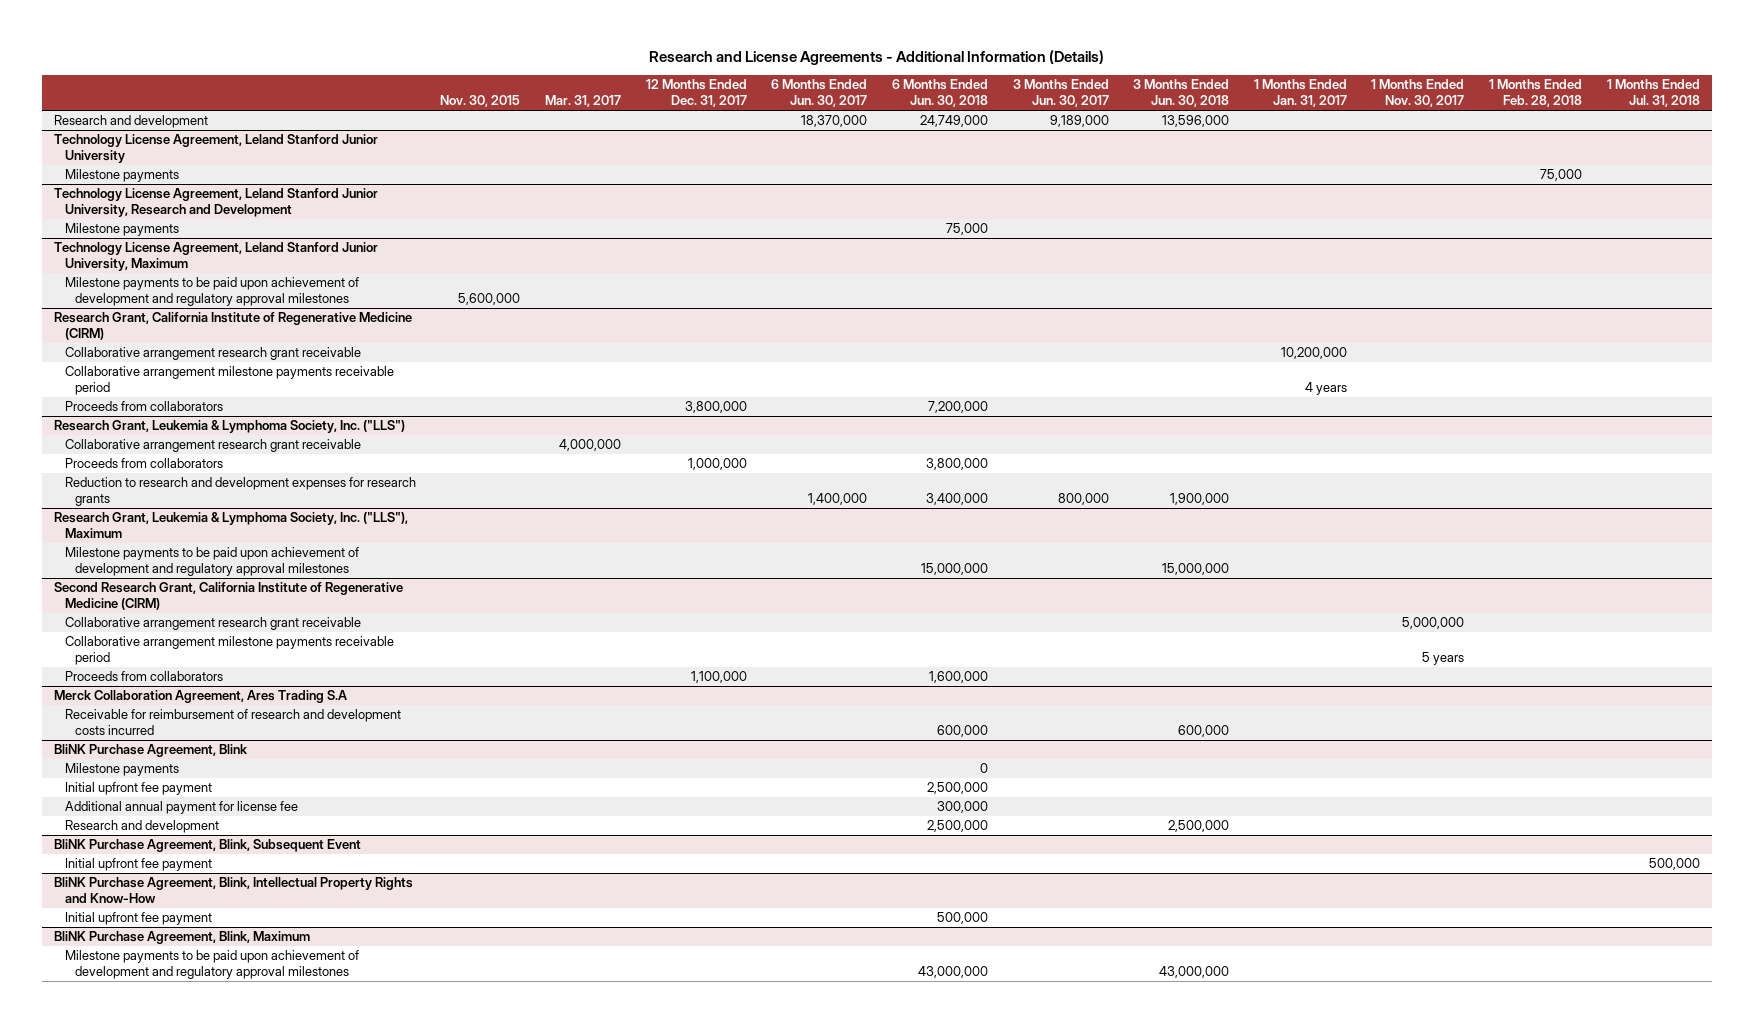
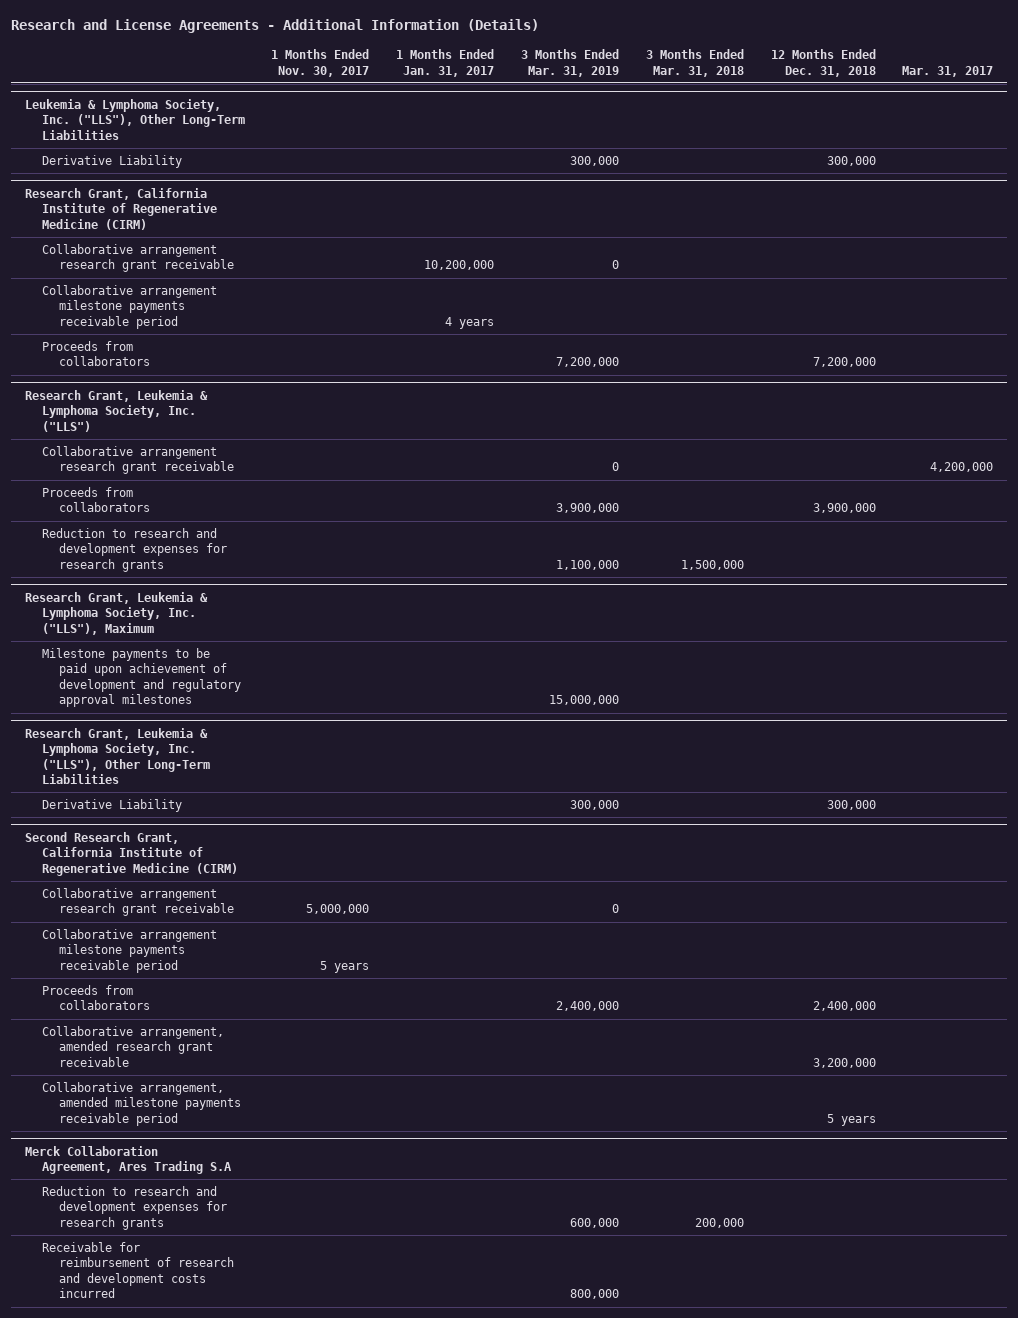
- | Nov. 30, 2015 | Mar. 31, 2017 | 12 Months Ended Dec. 31, 2017 | 6 Months Ended Jun. 30, 2017 | 6 Months Ended Jun. 30, 2018 | 3 Months Ended Jun. 30, 2017 | 3 Months Ended Jun. 30, 2018 | 1 Months Ended Jan. 31, 2017 | 1 Months Ended Nov. 30, 2017 | 1 Months Ended Feb. 28, 2018 | 1 Months Ended Jul. 31, 2018
+ | 1 Months Ended Nov. 30, 2017 | 1 Months Ended Jan. 31, 2017 | 3 Months Ended Mar. 31, 2019 | 3 Months Ended Mar. 31, 2018 | 12 Months Ended Dec. 31, 2018 | Mar. 31, 2017
- Research and development | | | | 18,370,000 | 24,749,000 | 9,189,000 | 13,596,000 | | | |
- Technology License Agreement, Leland Stanford Junior University
- Milestone payments | | | | | | | | | | 75,000 |
- Technology License Agreement, Leland Stanford Junior University, Research and Development
- Milestone payments | | | | | 75,000 | | | | | |
- Technology License Agreement, Leland Stanford Junior University, Maximum
- Milestone payments to be paid upon achievement of development and regulatory approval milestones | 5,600,000 | | | | | | | | | |
+ Leukemia & Lymphoma Society, Inc. ("LLS"), Other Long-Term Liabilities
+ Derivative Liability | | | 300,000 | | 300,000 |
@ Research Grant, Leukemia & Lymphoma Society, Inc. ("LLS")
- Collaborative arrangement research grant receivable | | 4,000,000 | | | | | | | | |
+ Collaborative arrangement research grant receivable | | | 0 | | | 4,200,000
+ Research Grant, Leukemia & Lymphoma Society, Inc. ("LLS"), Other Long-Term Liabilities
+ Derivative Liability | | | 300,000 | | 300,000 |
@ Second Research Grant, California Institute of Regenerative Medicine (CIRM)
+ Collaborative arrangement, amended research grant receivable | | | | | 3,200,000 |
+ Collaborative arrangement, amended milestone payments receivable period | | | | | 5 years |
@ Merck Collaboration Agreement, Ares Trading S.A
+ Reduction to research and development expenses for research grants | | | 600,000 | 200,000 | |
- BliNK Purchase Agreement, Blink
- Milestone payments | | | | | 0 | | | | | |
- Initial upfront fee payment | | | | | 2,500,000 | | | | | |
- Additional annual payment for license fee | | | | | 300,000 | | | | | |
- Research and development | | | | | 2,500,000 | | 2,500,000 | | | |
- BliNK Purchase Agreement, Blink, Subsequent Event
- Initial upfront fee payment | | | | | | | | | | | 500,000
- BliNK Purchase Agreement, Blink, Intellectual Property Rights and Know-How
- Initial upfront fee payment | | | | | 500,000 | | | | | |
- BliNK Purchase Agreement, Blink, Maximum
- Milestone payments to be paid upon achievement of development and regulatory approval milestones | | | | | 43,000,000 | | 43,000,000 | | | |

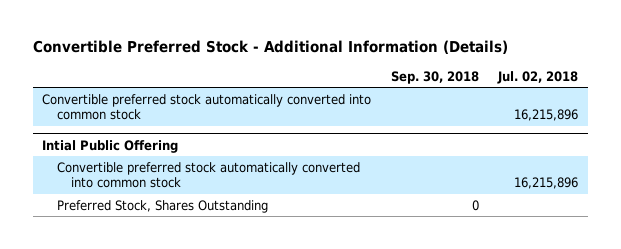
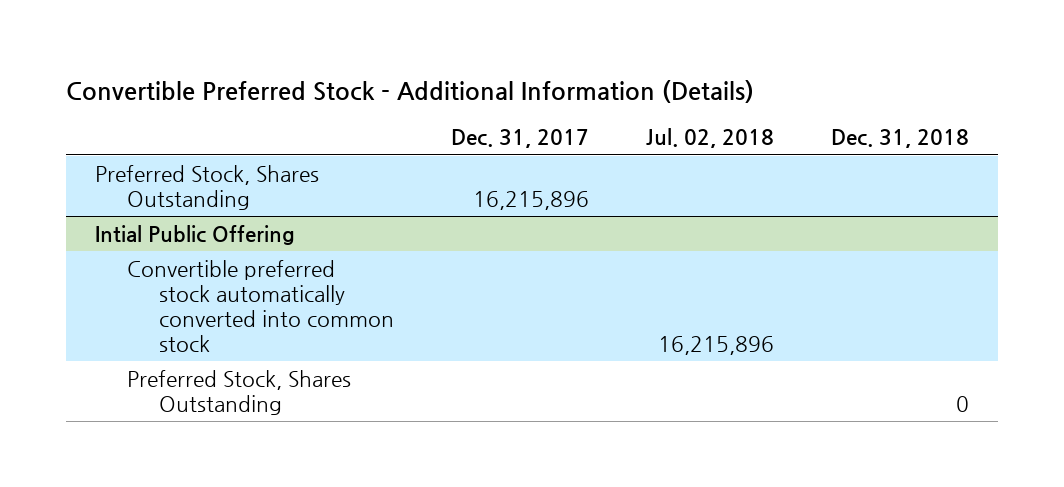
- | Sep. 30, 2018 | Jul. 02, 2018
+ | Dec. 31, 2017 | Jul. 02, 2018 | Dec. 31, 2018
- Convertible preferred stock automatically converted into common stock | | 16,215,896
+ Preferred Stock, Shares Outstanding | 16,215,896 | |

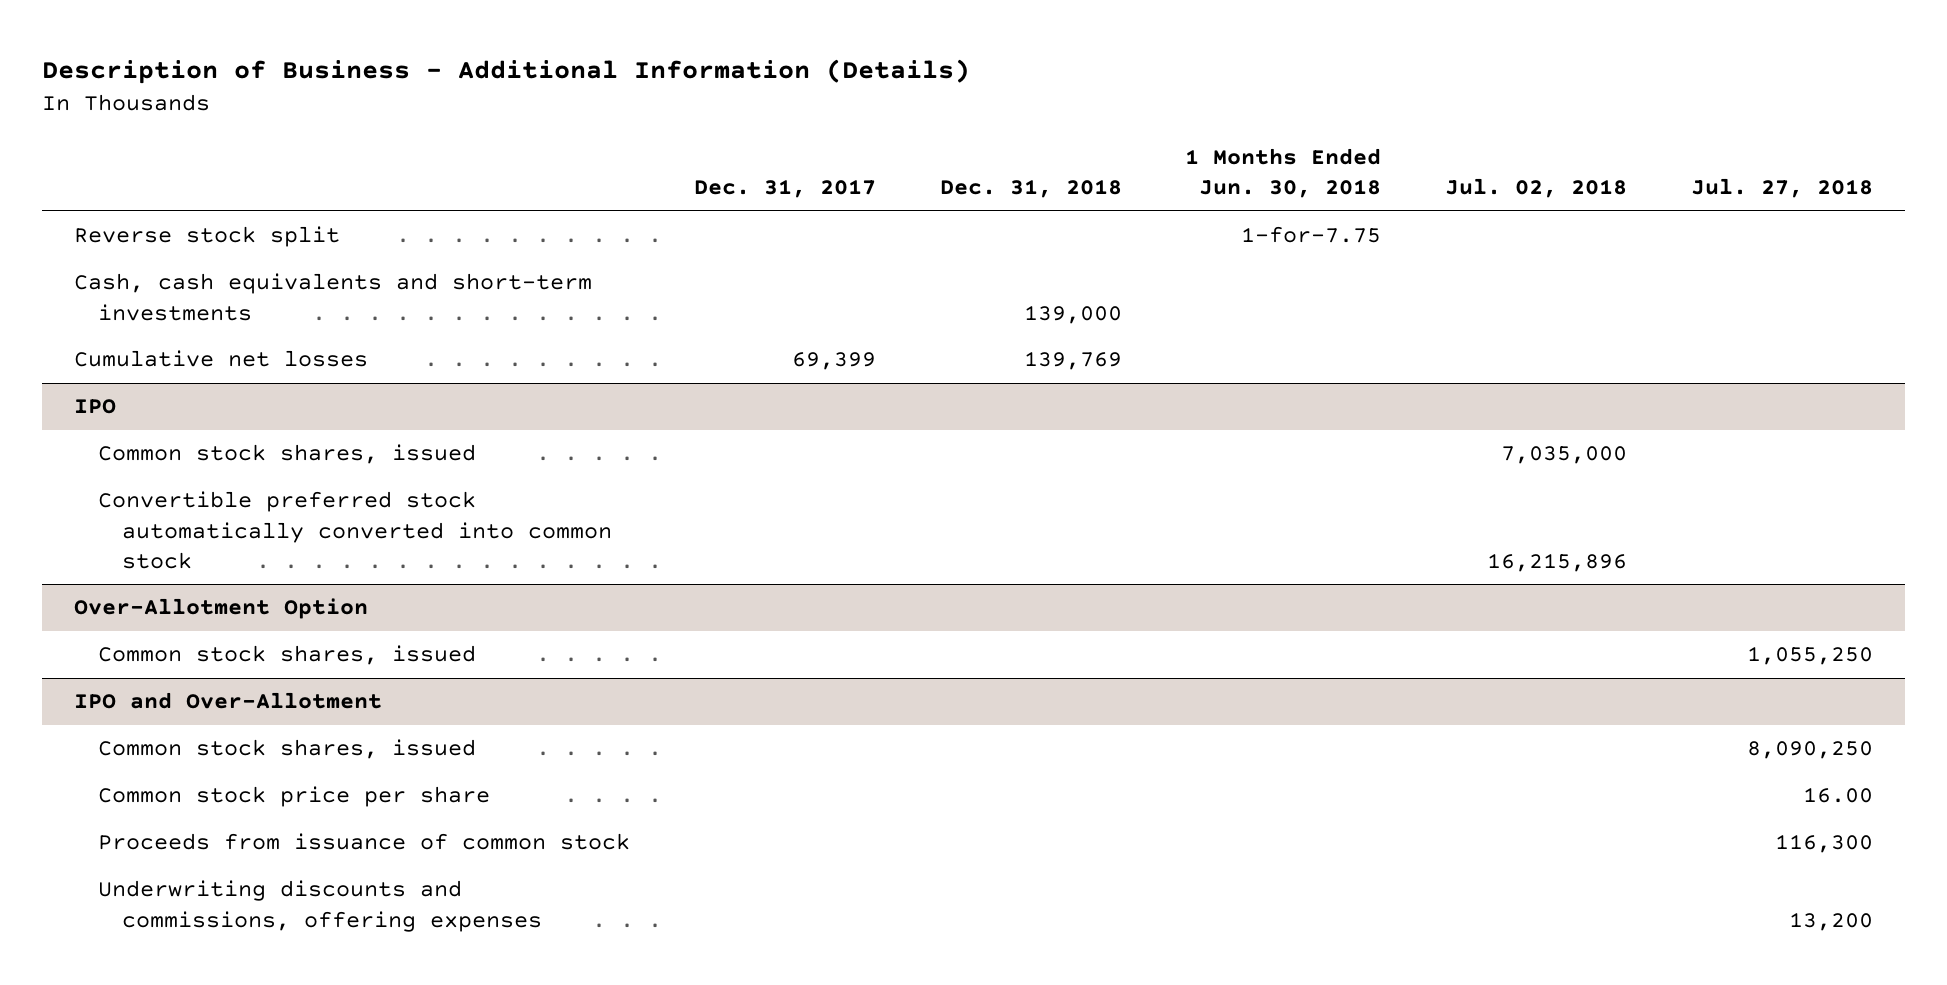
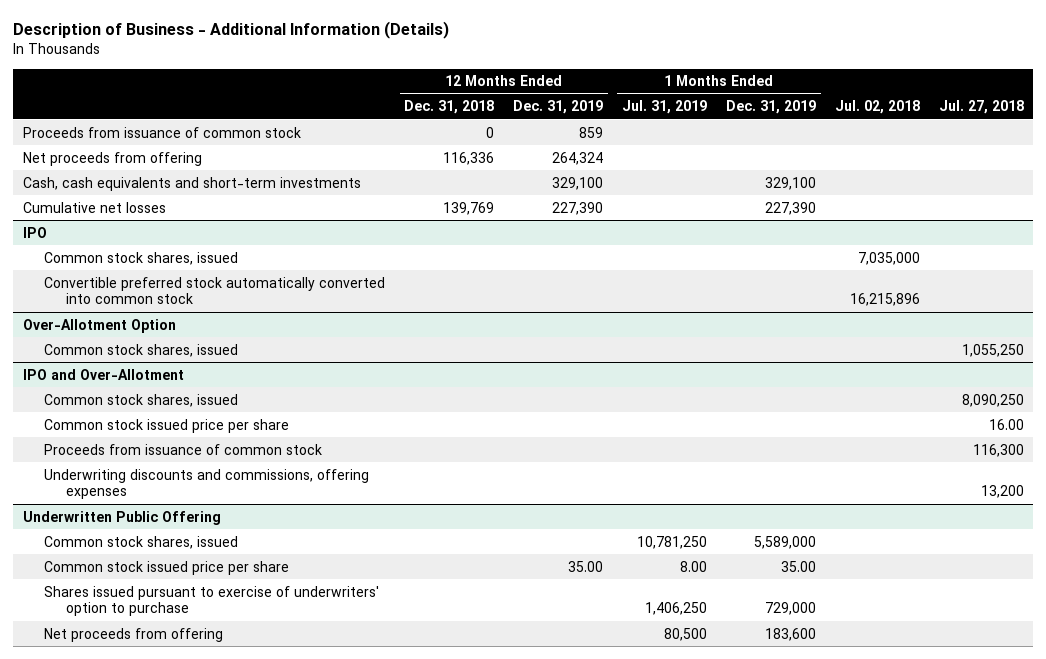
- | Dec. 31, 2017 | Dec. 31, 2018 | 1 Months Ended Jun. 30, 2018 | Jul. 02, 2018 | Jul. 27, 2018
+ | 12 Months Ended Dec. 31, 2018 | 12 Months Ended Dec. 31, 2019 | 1 Months Ended Jul. 31, 2019 | 1 Months Ended Dec. 31, 2019 | Jul. 02, 2018 | Jul. 27, 2018
- Reverse stock split | | | 1-for-7.75 | |
+ Proceeds from issuance of common stock | 0 | 859 | | | |
+ Net proceeds from offering | 116,336 | 264,324 | | | |
@ IPO and Over-Allotment
- Common stock price per share | | | | | 16.00
+ Common stock issued price per share | | | | | | 16.00
+ Underwritten Public Offering
+ Common stock shares, issued | | | 10,781,250 | 5,589,000 | |
+ Common stock issued price per share | | 35.00 | 8.00 | 35.00 | |
+ Shares issued pursuant to exercise of underwriters' option to purchase | | | 1,406,250 | 729,000 | |
+ Net proceeds from offering | | | 80,500 | 183,600 | |

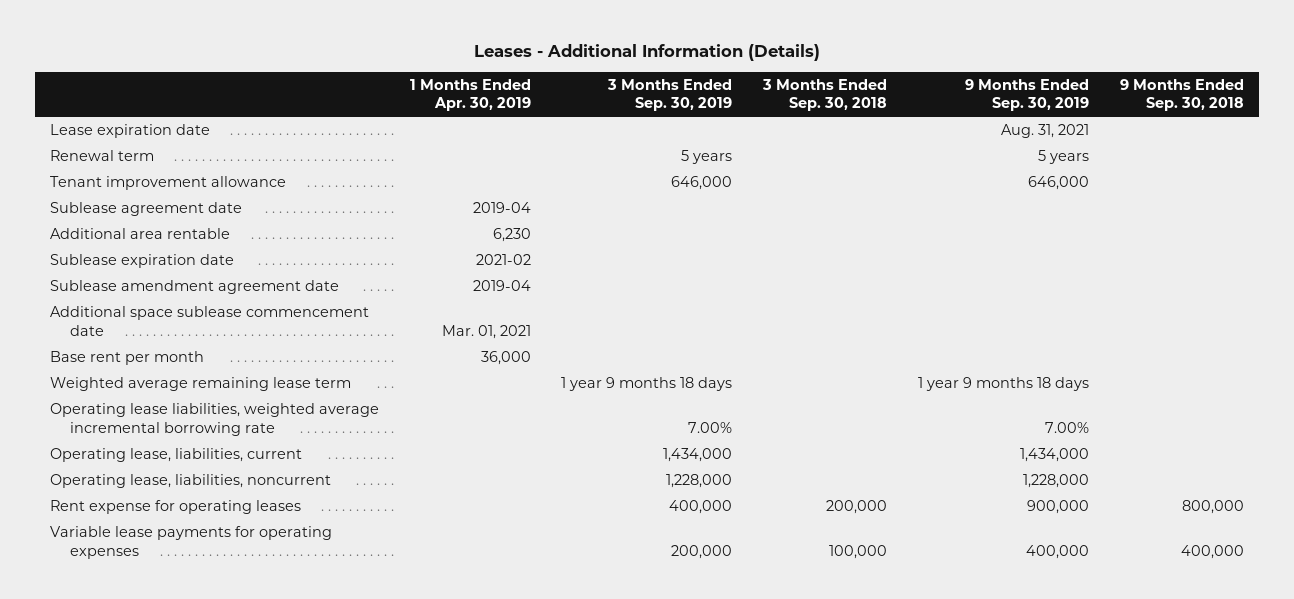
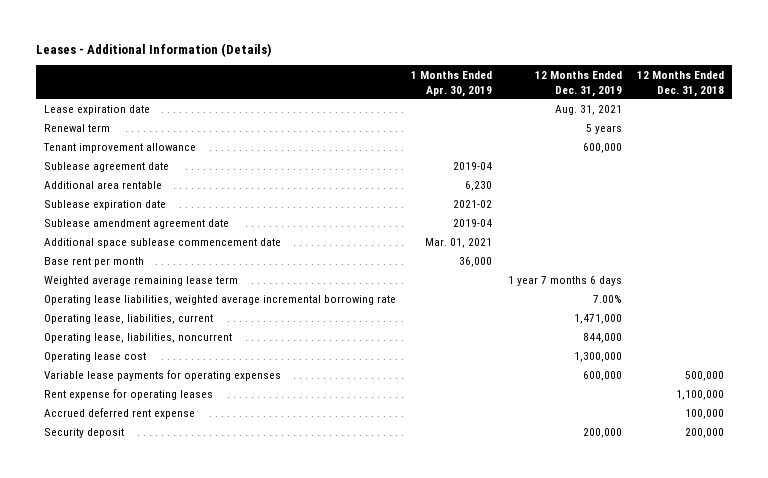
- | 1 Months Ended Apr. 30, 2019 | 3 Months Ended Sep. 30, 2019 | 3 Months Ended Sep. 30, 2018 | 9 Months Ended Sep. 30, 2019 | 9 Months Ended Sep. 30, 2018
+ | 1 Months Ended Apr. 30, 2019 | 12 Months Ended Dec. 31, 2019 | 12 Months Ended Dec. 31, 2018
+ Operating lease cost | | 1,300,000 |
moved down: Rent expense for operating leases | | | 1,100,000
+ Accrued deferred rent expense | | | 100,000
+ Security deposit | | 200,000 | 200,000

